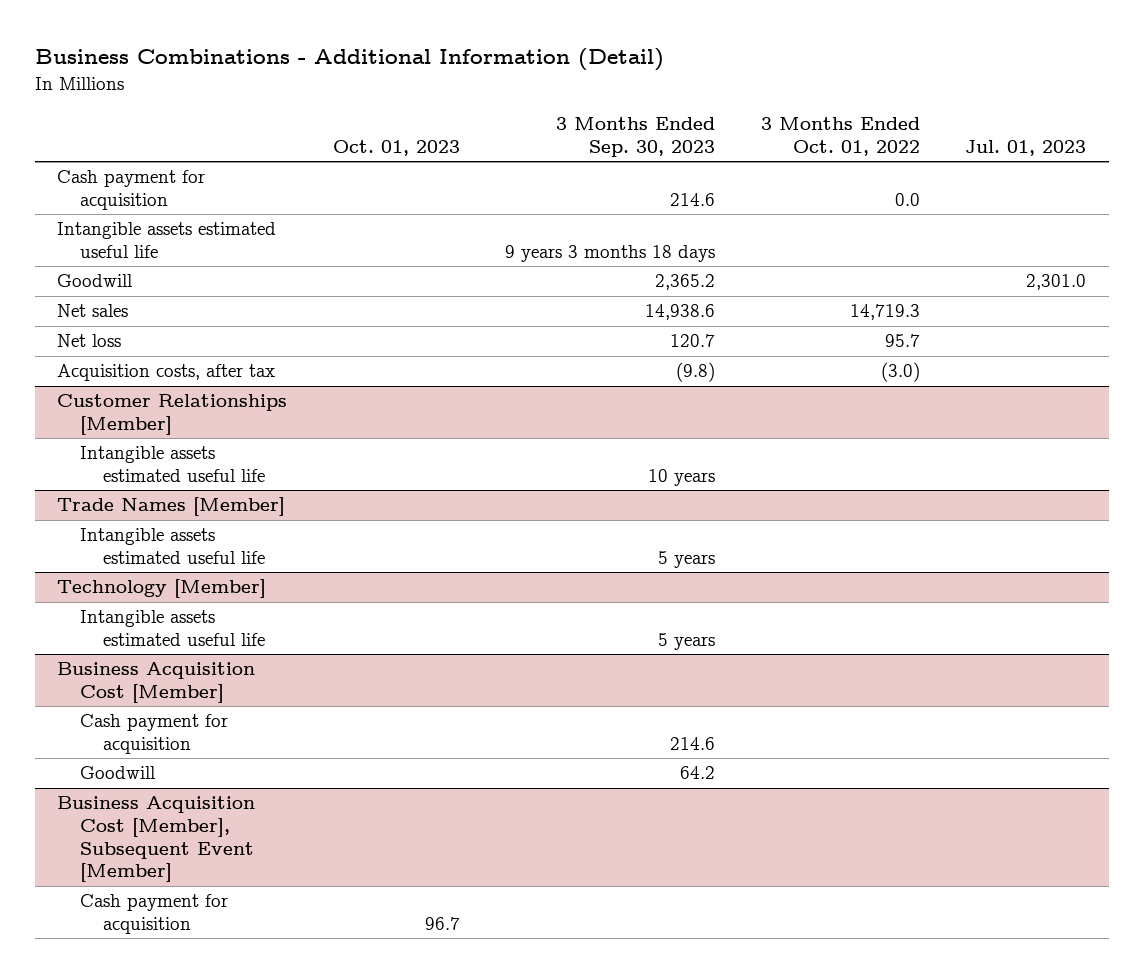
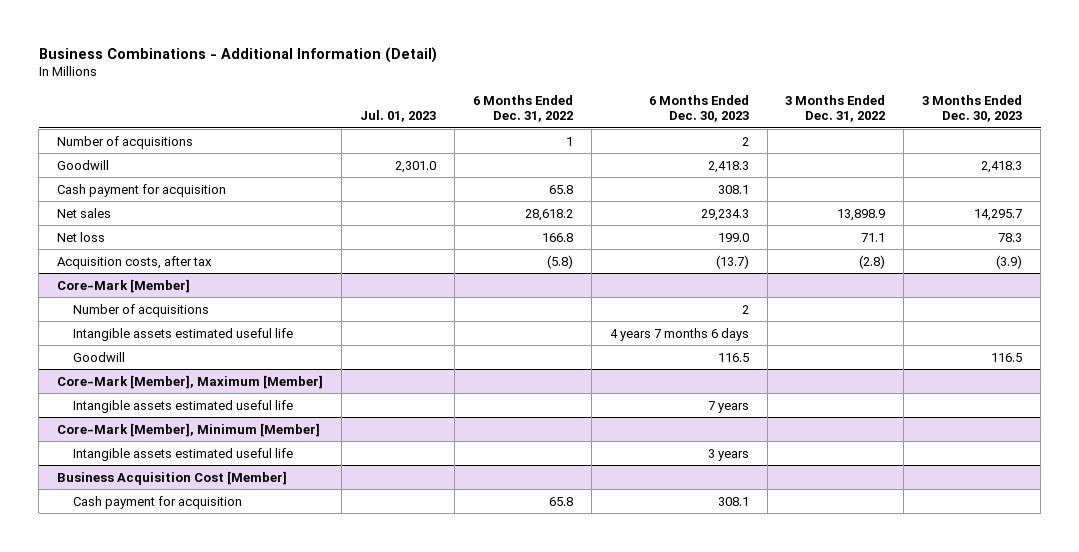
- | Oct. 01, 2023 | 3 Months Ended Sep. 30, 2023 | 3 Months Ended Oct. 01, 2022 | Jul. 01, 2023
+ | Jul. 01, 2023 | 6 Months Ended Dec. 31, 2022 | 6 Months Ended Dec. 30, 2023 | 3 Months Ended Dec. 31, 2022 | 3 Months Ended Dec. 30, 2023
- Intangible assets estimated useful life | | 9 years 3 months 18 days | |
+ Number of acquisitions | | 1 | 2 | |
moved down: Cash payment for acquisition | | 65.8 | 308.1 | |
- Customer Relationships [Member]
- Intangible assets estimated useful life | | 10 years | |
- Trade Names [Member]
- Intangible assets estimated useful life | | 5 years | |
- Technology [Member]
- Intangible assets estimated useful life | | 5 years | |
+ Core-Mark [Member]
+ Number of acquisitions | | | 2 | |
+ Intangible assets estimated useful life | | | 4 years 7 months 6 days | |
+ Goodwill | | | 116.5 | | 116.5
+ Core-Mark [Member], Maximum [Member]
+ Intangible assets estimated useful life | | | 7 years | |
+ Core-Mark [Member], Minimum [Member]
+ Intangible assets estimated useful life | | | 3 years | |
@ Business Acquisition Cost [Member]
- Goodwill | | 64.2 | |
- Business Acquisition Cost [Member], Subsequent Event [Member]
- Cash payment for acquisition | 96.7 | | |

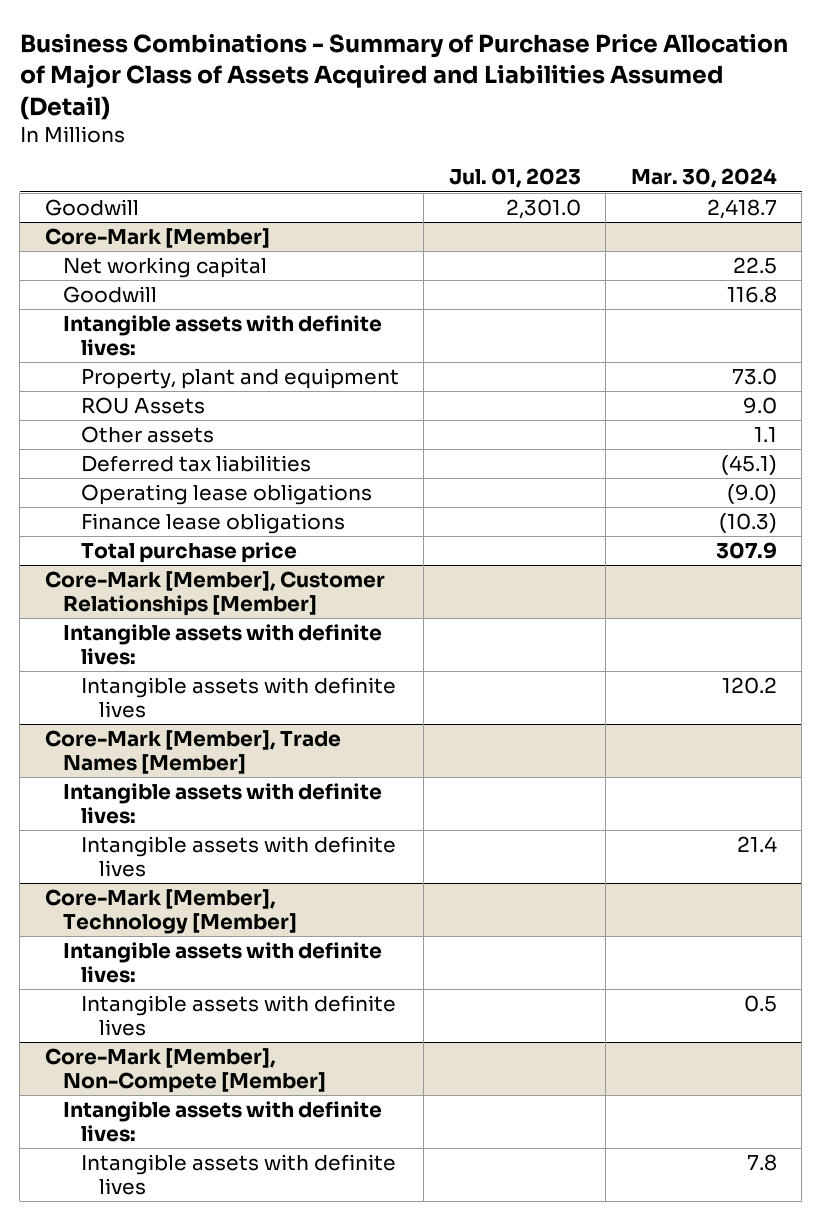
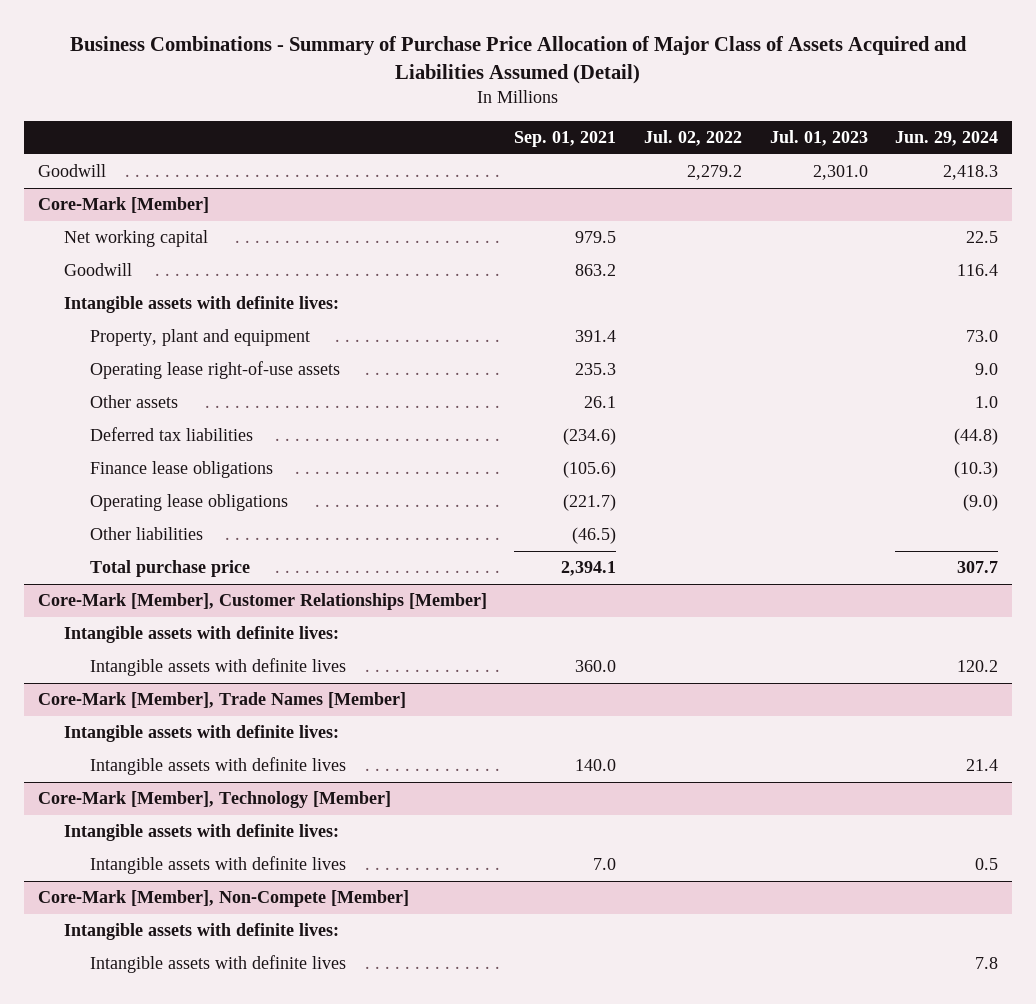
- | Jul. 01, 2023 | Mar. 30, 2024
+ | Sep. 01, 2021 | Jul. 02, 2022 | Jul. 01, 2023 | Jun. 29, 2024
@ Core-Mark [Member]
- ROU Assets | | 9.0
+ Operating lease right-of-use assets | 235.3 | | | 9.0
moved down: Operating lease obligations | (221.7) | | | (9.0)
+ Other liabilities | (46.5) | | |

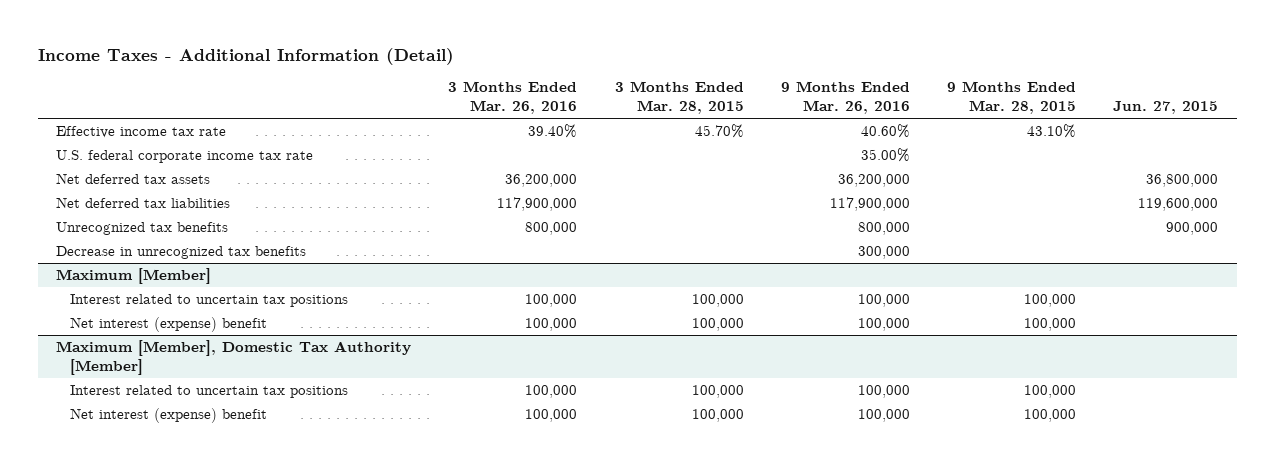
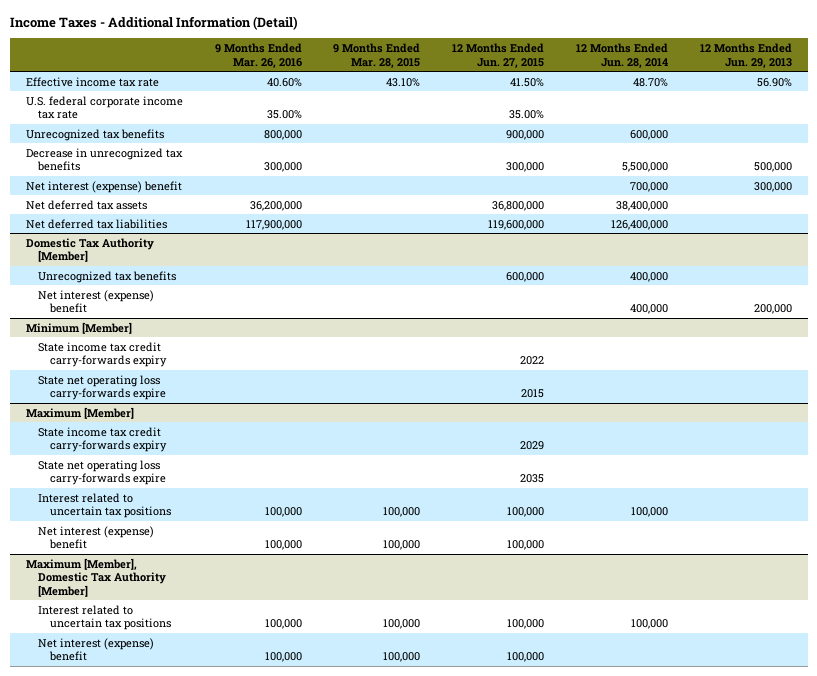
- | 3 Months Ended Mar. 26, 2016 | 3 Months Ended Mar. 28, 2015 | 9 Months Ended Mar. 26, 2016 | 9 Months Ended Mar. 28, 2015 | Jun. 27, 2015
+ | 9 Months Ended Mar. 26, 2016 | 9 Months Ended Mar. 28, 2015 | 12 Months Ended Jun. 27, 2015 | 12 Months Ended Jun. 28, 2014 | 12 Months Ended Jun. 29, 2013
+ Net interest (expense) benefit | | | | 700,000 | 300,000
moved down: Net deferred tax assets | 36,200,000 | | 36,800,000 | 38,400,000 |
moved down: Net deferred tax liabilities | 117,900,000 | | 119,600,000 | 126,400,000 |
+ Domestic Tax Authority [Member]
+ Unrecognized tax benefits | | | 600,000 | 400,000 |
+ Net interest (expense) benefit | | | | 400,000 | 200,000
+ Minimum [Member]
+ State income tax credit carry-forwards expiry | | | 2022 | |
+ State net operating loss carry-forwards expire | | | 2015 | |
@ Maximum [Member]
+ State income tax credit carry-forwards expiry | | | 2029 | |
+ State net operating loss carry-forwards expire | | | 2035 | |

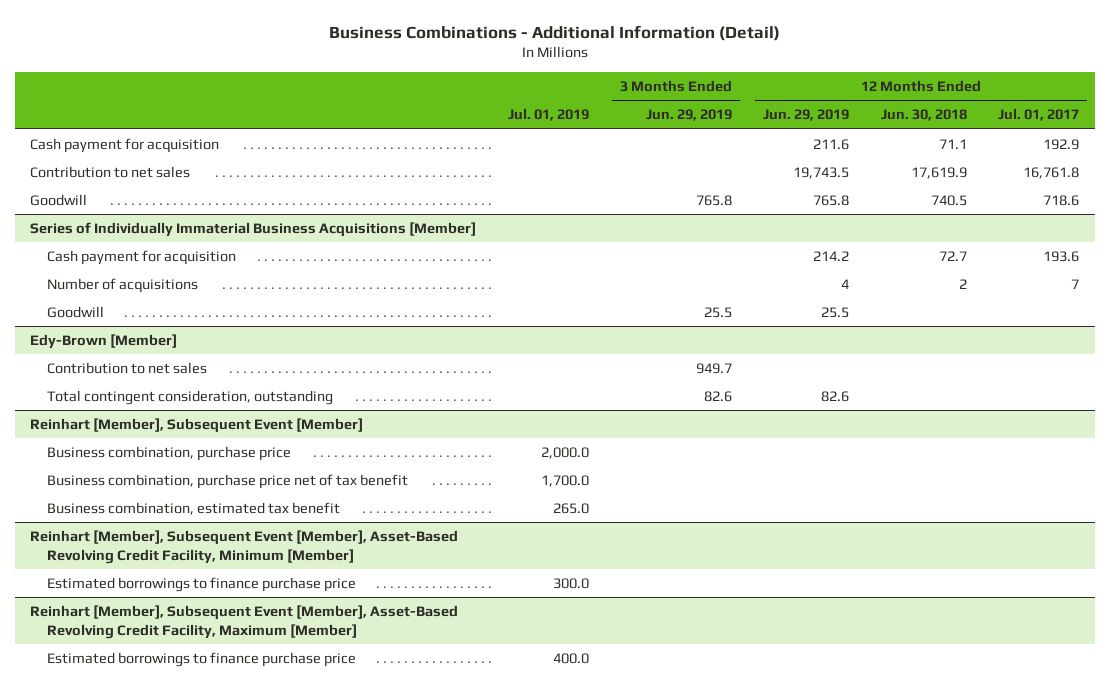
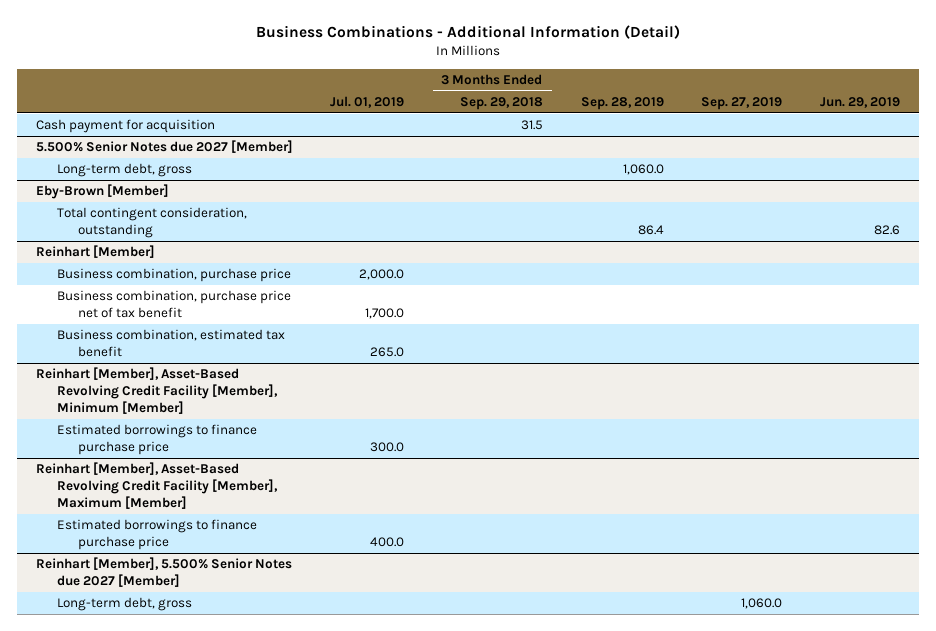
- | Jul. 01, 2019 | 3 Months Ended Jun. 29, 2019 | 12 Months Ended Jun. 29, 2019 | 12 Months Ended Jun. 30, 2018 | 12 Months Ended Jul. 01, 2017
+ | Jul. 01, 2019 | 3 Months Ended Sep. 29, 2018 | Sep. 28, 2019 | Sep. 27, 2019 | Jun. 29, 2019
- Contribution to net sales | | | 19,743.5 | 17,619.9 | 16,761.8
- Goodwill | | 765.8 | 765.8 | 740.5 | 718.6
- Series of Individually Immaterial Business Acquisitions [Member]
- Cash payment for acquisition | | | 214.2 | 72.7 | 193.6
- Number of acquisitions | | | 4 | 2 | 7
- Goodwill | | 25.5 | 25.5 | |
- Edy-Brown [Member]
- Contribution to net sales | | 949.7 | | |
+ 5.500% Senior Notes due 2027 [Member]
+ Long-term debt, gross | | | 1,060.0 | |
+ Eby-Brown [Member]
- Reinhart [Member], Subsequent Event [Member]
+ Reinhart [Member]
- Reinhart [Member], Subsequent Event [Member], Asset-Based Revolving Credit Facility, Minimum [Member]
+ Reinhart [Member], Asset-Based Revolving Credit Facility [Member], Minimum [Member]
- Reinhart [Member], Subsequent Event [Member], Asset-Based Revolving Credit Facility, Maximum [Member]
+ Reinhart [Member], Asset-Based Revolving Credit Facility [Member], Maximum [Member]
+ Reinhart [Member], 5.500% Senior Notes due 2027 [Member]
+ Long-term debt, gross | | | | 1,060.0 |

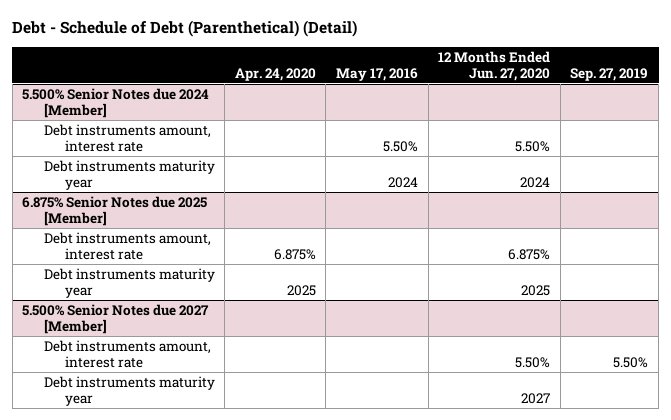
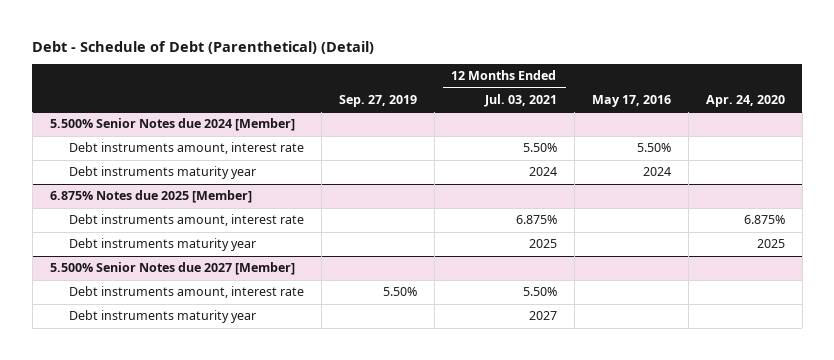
- | Apr. 24, 2020 | May 17, 2016 | 12 Months Ended Jun. 27, 2020 | Sep. 27, 2019
+ | Sep. 27, 2019 | 12 Months Ended Jul. 03, 2021 | May 17, 2016 | Apr. 24, 2020
- 6.875% Senior Notes due 2025 [Member]
+ 6.875% Notes due 2025 [Member]

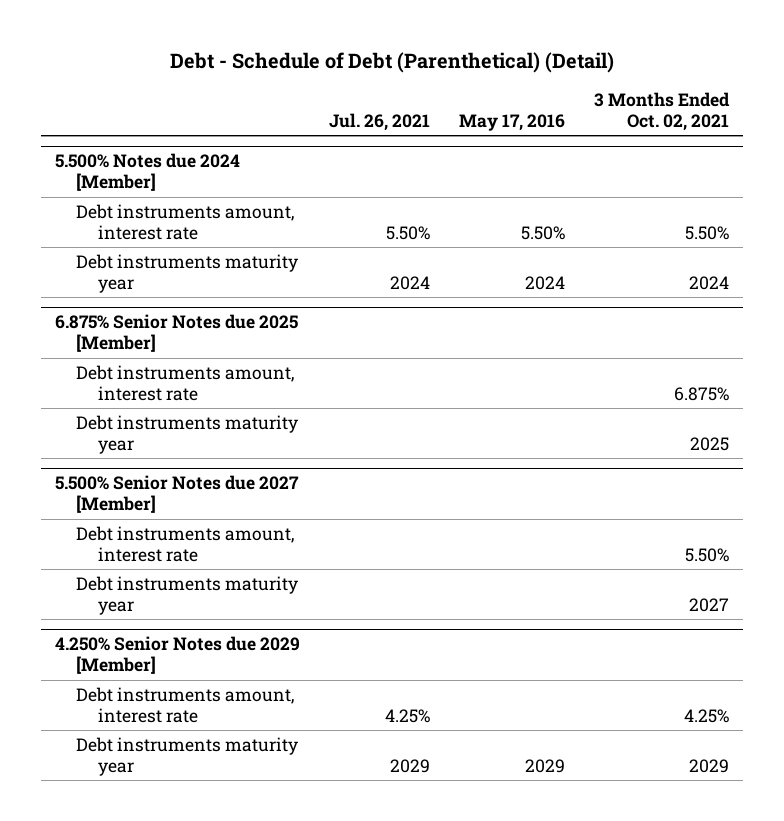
- | Sep. 27, 2019 | 12 Months Ended Jul. 03, 2021 | May 17, 2016 | Apr. 24, 2020
+ | Jul. 26, 2021 | May 17, 2016 | 3 Months Ended Oct. 02, 2021
- 5.500% Senior Notes due 2024 [Member]
+ 5.500% Notes due 2024 [Member]
- 6.875% Notes due 2025 [Member]
+ 6.875% Senior Notes due 2025 [Member]
+ 4.250% Senior Notes due 2029 [Member]
+ Debt instruments amount, interest rate | 4.25% | | 4.25%
+ Debt instruments maturity year | 2029 | 2029 | 2029

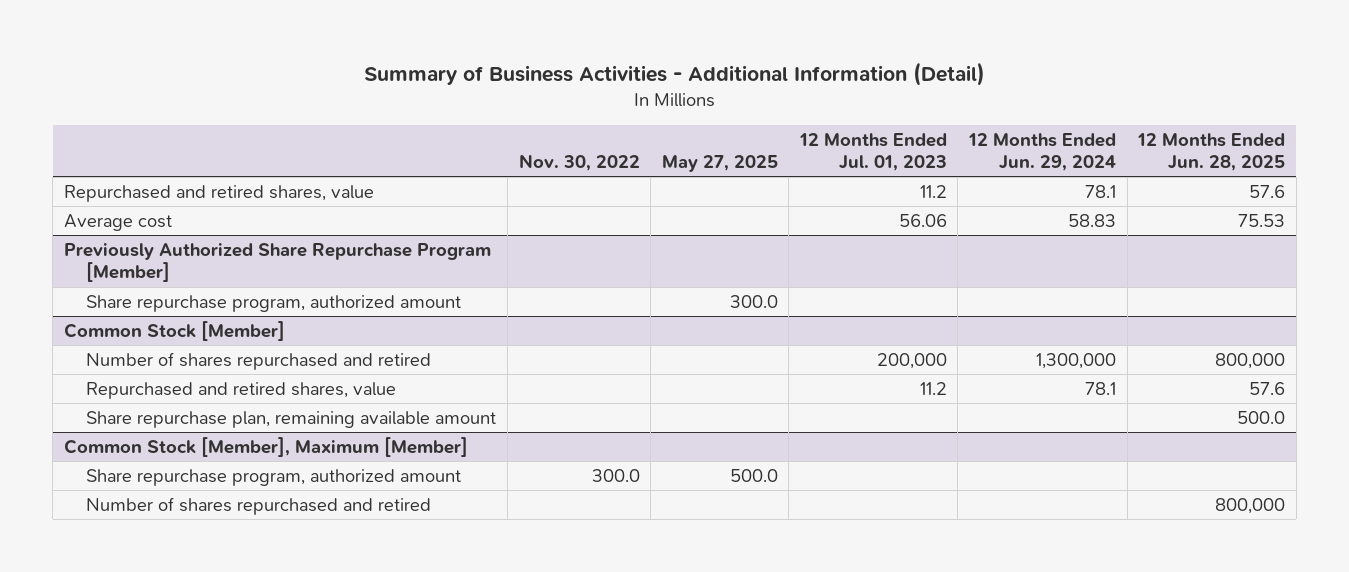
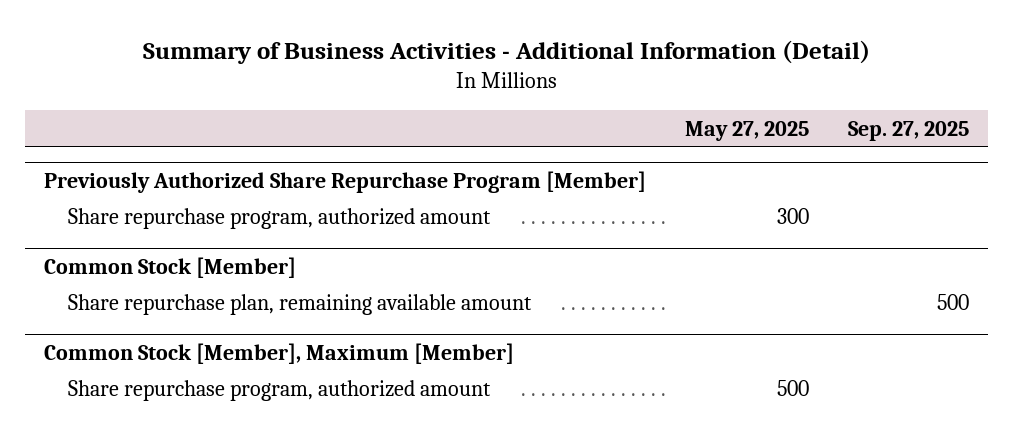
- | Nov. 30, 2022 | May 27, 2025 | 12 Months Ended Jul. 01, 2023 | 12 Months Ended Jun. 29, 2024 | 12 Months Ended Jun. 28, 2025
+ | May 27, 2025 | Sep. 27, 2025
- Repurchased and retired shares, value | | | 11.2 | 78.1 | 57.6
- Average cost | | | 56.06 | 58.83 | 75.53
@ Previously Authorized Share Repurchase Program [Member]
- Share repurchase program, authorized amount | | 300.0 | | |
+ Share repurchase program, authorized amount | 300 |
@ Common Stock [Member]
- Number of shares repurchased and retired | | | 200,000 | 1,300,000 | 800,000
- Repurchased and retired shares, value | | | 11.2 | 78.1 | 57.6
@ Common Stock [Member], Maximum [Member]
- Share repurchase program, authorized amount | 300.0 | 500.0 | | |
- Number of shares repurchased and retired | | | | | 800,000
+ Share repurchase program, authorized amount | 500 |

